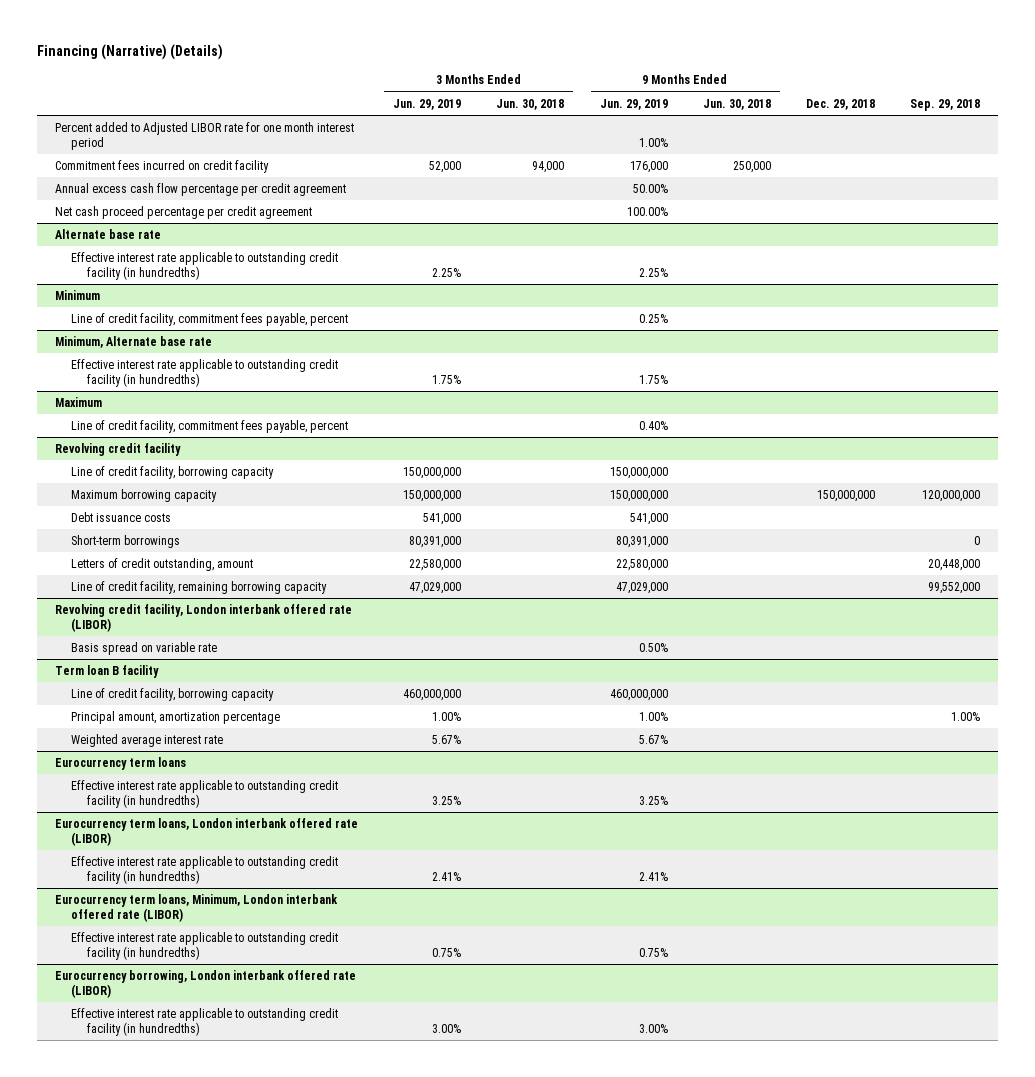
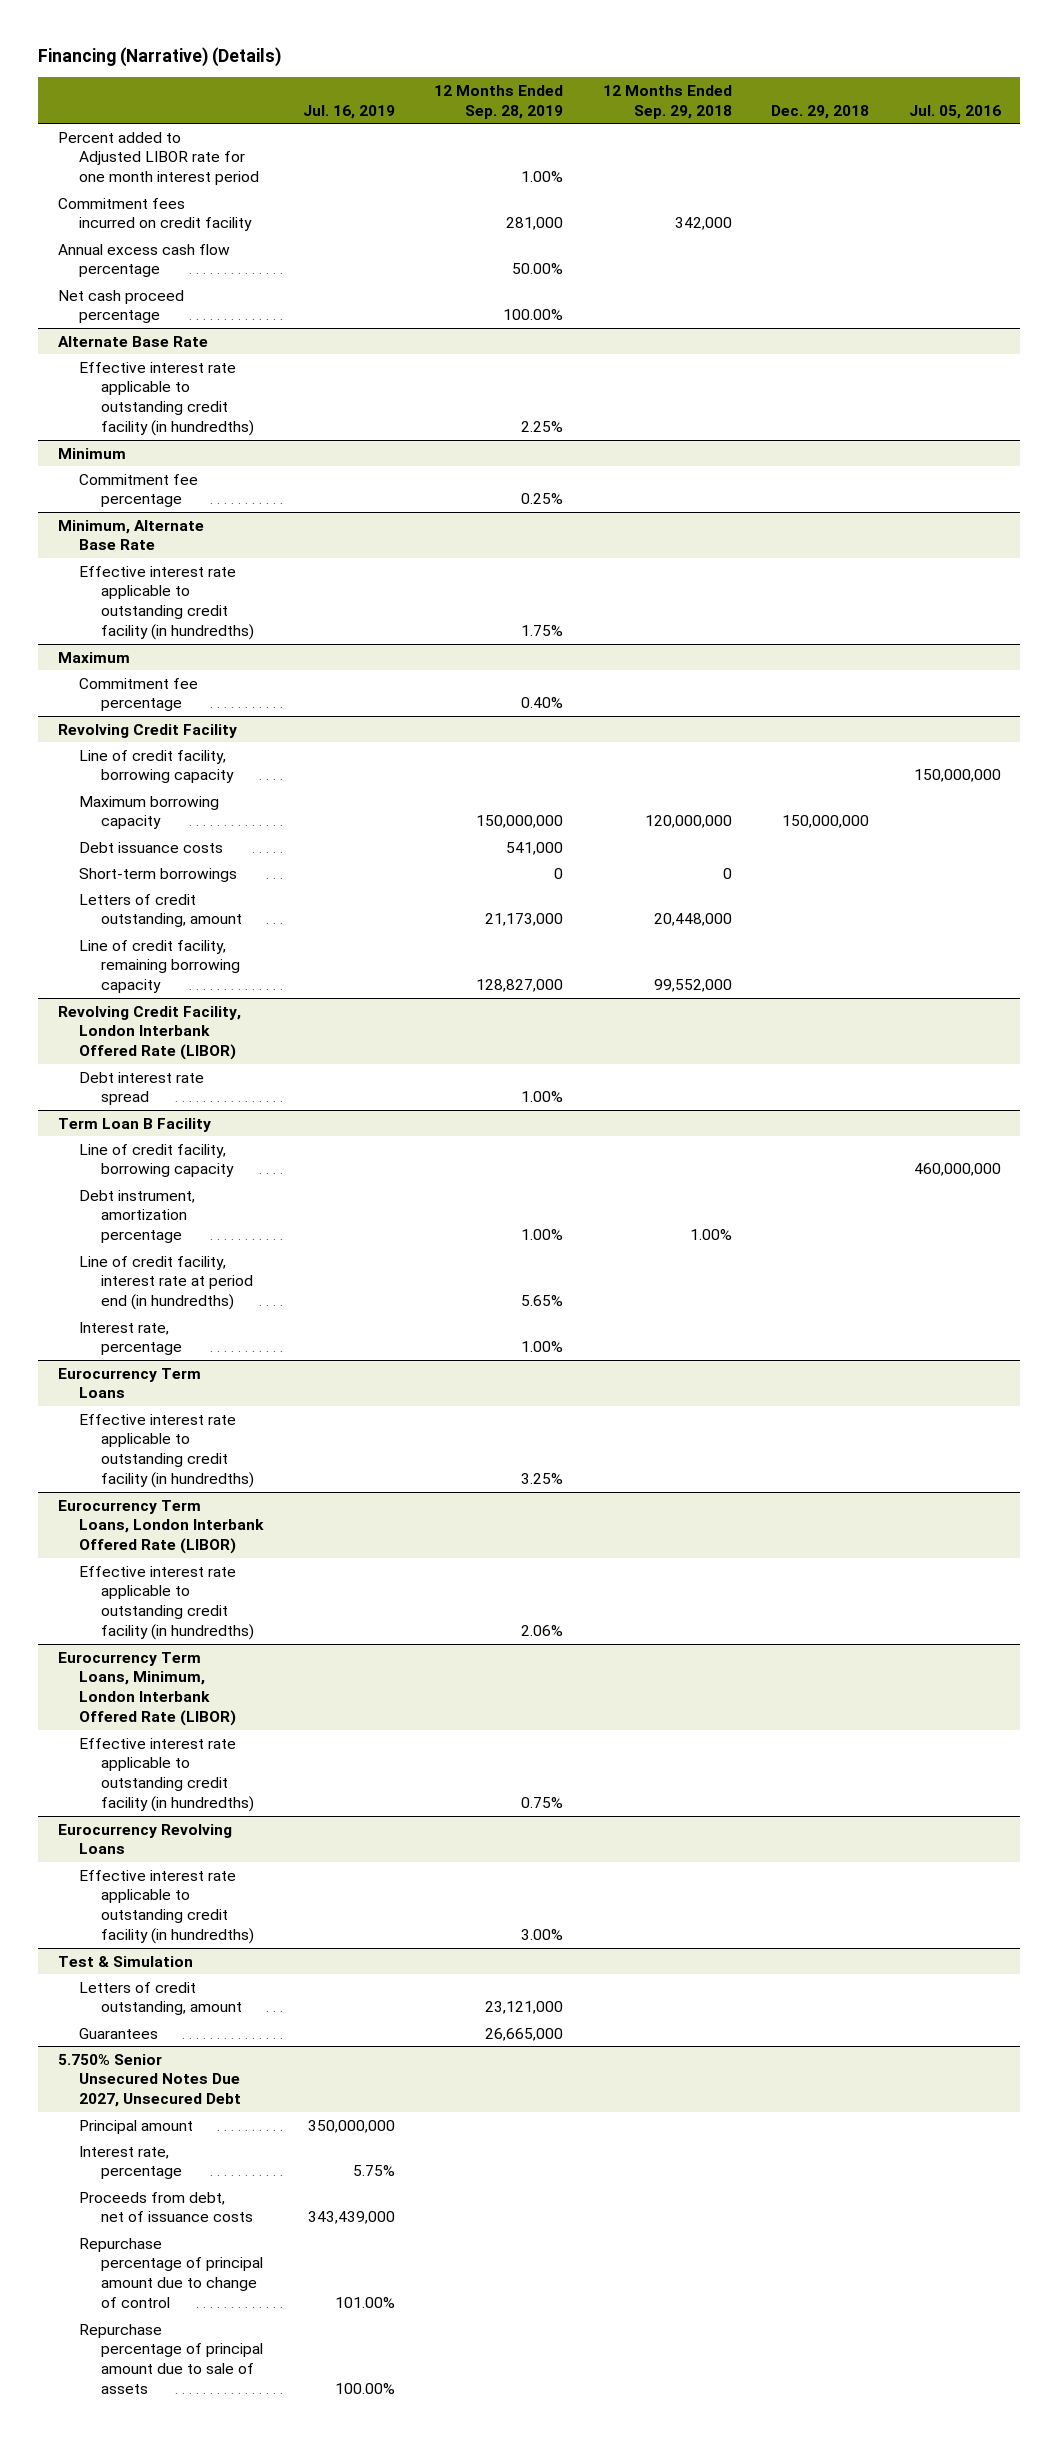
- | 3 Months Ended Jun. 29, 2019 | 3 Months Ended Jun. 30, 2018 | 9 Months Ended Jun. 29, 2019 | 9 Months Ended Jun. 30, 2018 | Dec. 29, 2018 | Sep. 29, 2018
+ | Jul. 16, 2019 | 12 Months Ended Sep. 28, 2019 | 12 Months Ended Sep. 29, 2018 | Dec. 29, 2018 | Jul. 05, 2016
- Annual excess cash flow percentage per credit agreement | | | 50.00% | | |
- Net cash proceed percentage per credit agreement | | | 100.00% | | |
- Alternate base rate
+ Annual excess cash flow percentage | | 50.00% | | |
+ Net cash proceed percentage | | 100.00% | | |
+ Alternate Base Rate
@ Minimum
- Line of credit facility, commitment fees payable, percent | | | 0.25% | | |
- Minimum, Alternate base rate
@ Minimum
+ Commitment fee percentage | | 0.25% | | |
+ Minimum, Alternate Base Rate
@ Maximum
- Line of credit facility, commitment fees payable, percent | | | 0.40% | | |
- Revolving credit facility
@ Maximum
+ Commitment fee percentage | | 0.40% | | |
+ Revolving Credit Facility
- Revolving credit facility, London interbank offered rate (LIBOR)
- Basis spread on variable rate | | | 0.50% | | |
- Term loan B facility
+ Revolving Credit Facility, London Interbank Offered Rate (LIBOR)
+ Debt interest rate spread | | 1.00% | | |
+ Term Loan B Facility
- Principal amount, amortization percentage | 1.00% | | 1.00% | | | 1.00%
- Weighted average interest rate | 5.67% | | 5.67% | | |
- Eurocurrency term loans
+ Debt instrument, amortization percentage | | 1.00% | 1.00% | |
+ Line of credit facility, interest rate at period end (in hundredths) | | 5.65% | | |
+ Interest rate, percentage | | 1.00% | | |
+ Eurocurrency Term Loans
- Eurocurrency term loans, London interbank offered rate (LIBOR)
+ Eurocurrency Term Loans, London Interbank Offered Rate (LIBOR)
- Eurocurrency term loans, Minimum, London interbank offered rate (LIBOR)
+ Eurocurrency Term Loans, Minimum, London Interbank Offered Rate (LIBOR)
- Eurocurrency borrowing, London interbank offered rate (LIBOR)
- Effective interest rate applicable to outstanding credit facility (in hundredths) | 3.00% | | 3.00% | | |
+ Eurocurrency Revolving Loans
+ Effective interest rate applicable to outstanding credit facility (in hundredths) | | 3.00% | | |
+ Test & Simulation
+ Letters of credit outstanding, amount | | 23,121,000 | | |
+ Guarantees | | 26,665,000 | | |
+ 5.750% Senior Unsecured Notes Due 2027, Unsecured Debt
+ Principal amount | 350,000,000 | | | |
+ Interest rate, percentage | 5.75% | | | |
+ Proceeds from debt, net of issuance costs | 343,439,000 | | | |
+ Repurchase percentage of principal amount due to change of control | 101.00% | | | |
+ Repurchase percentage of principal amount due to sale of assets | 100.00% | | | |

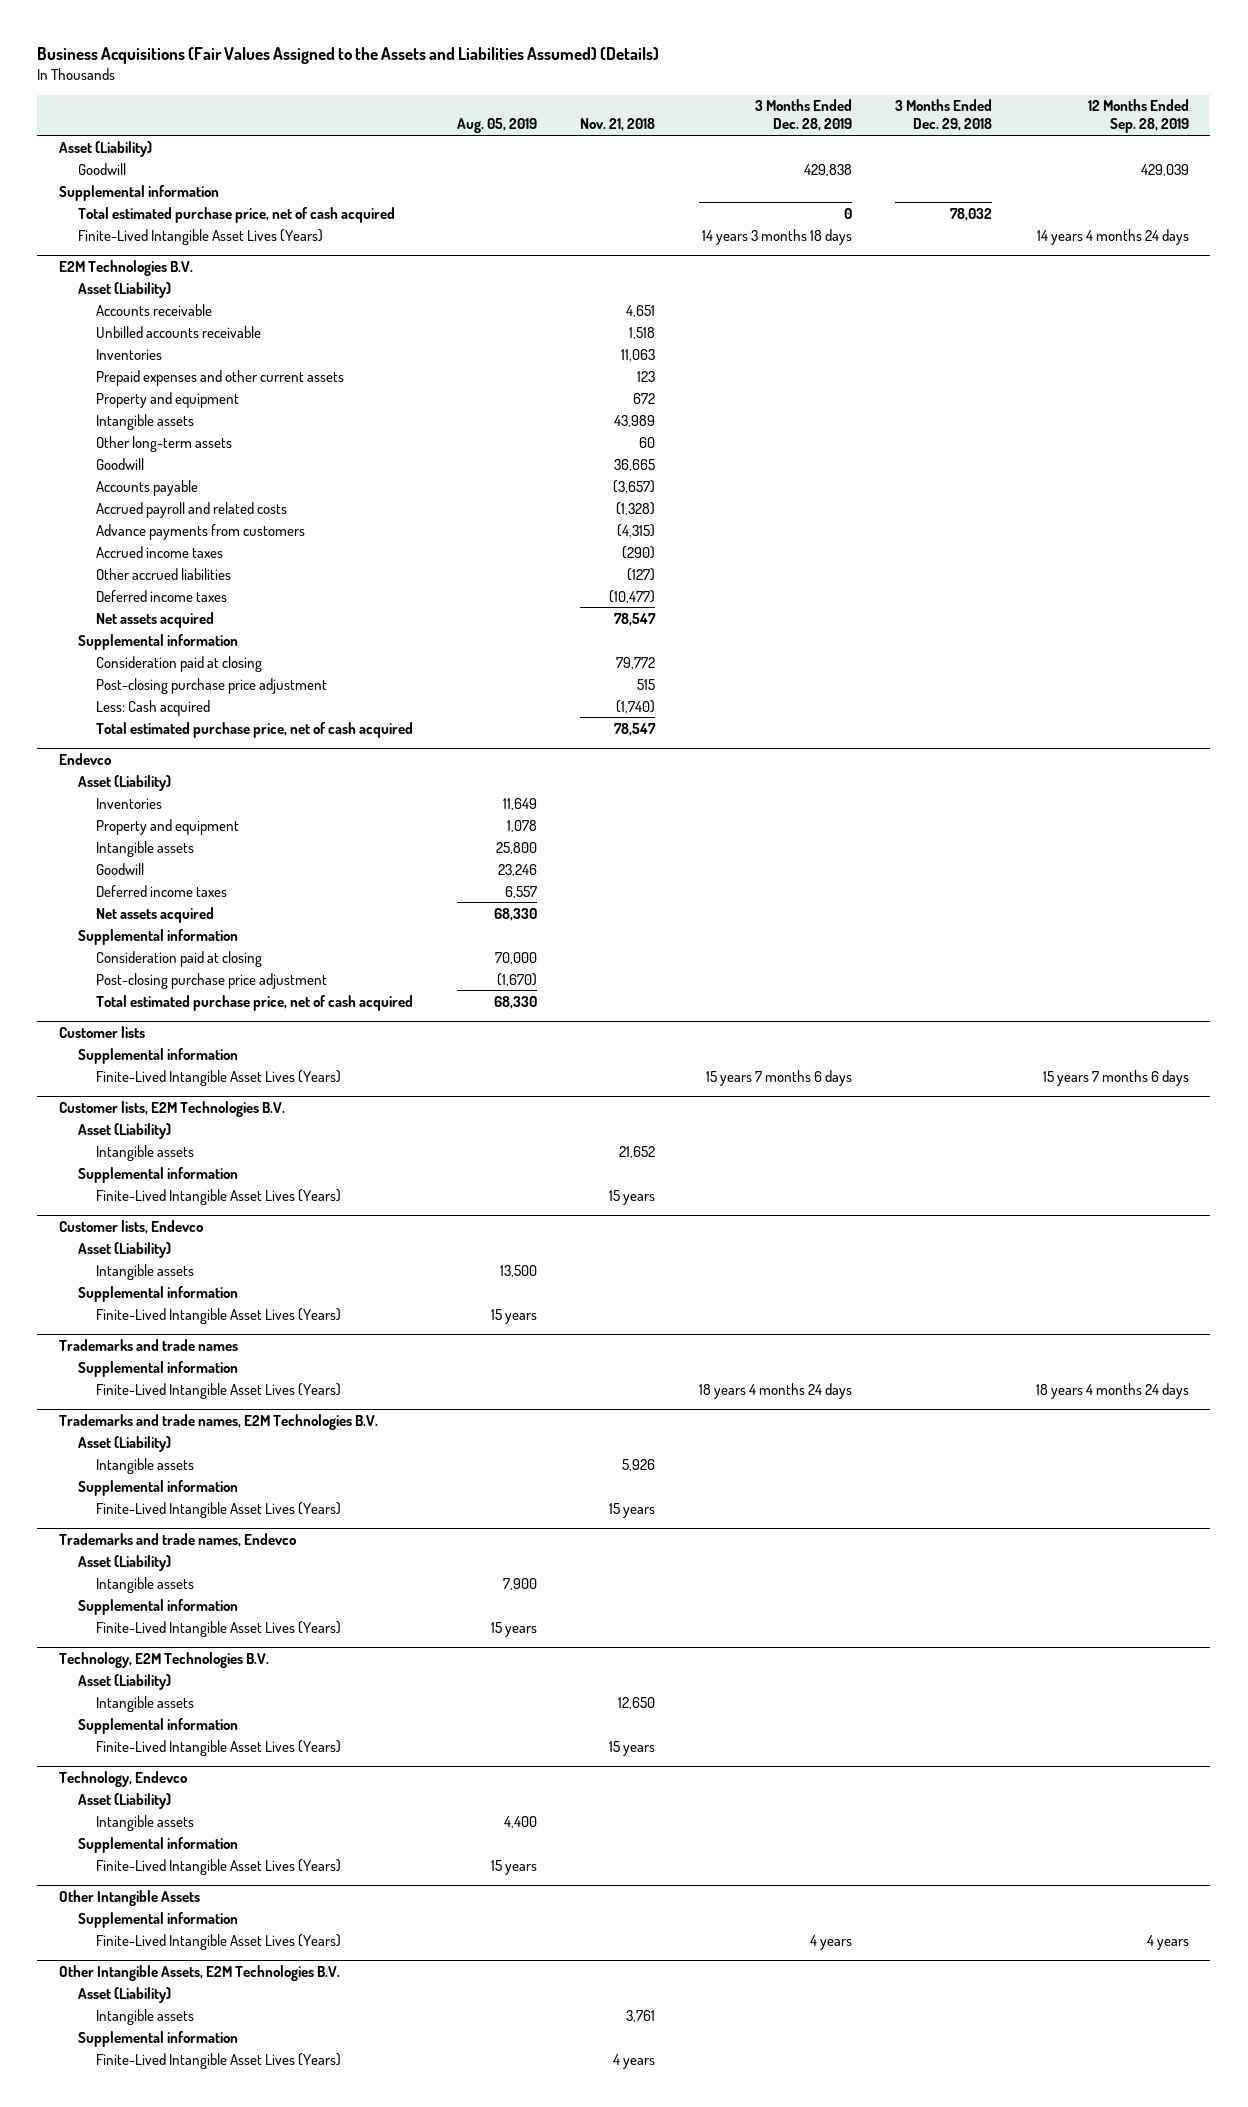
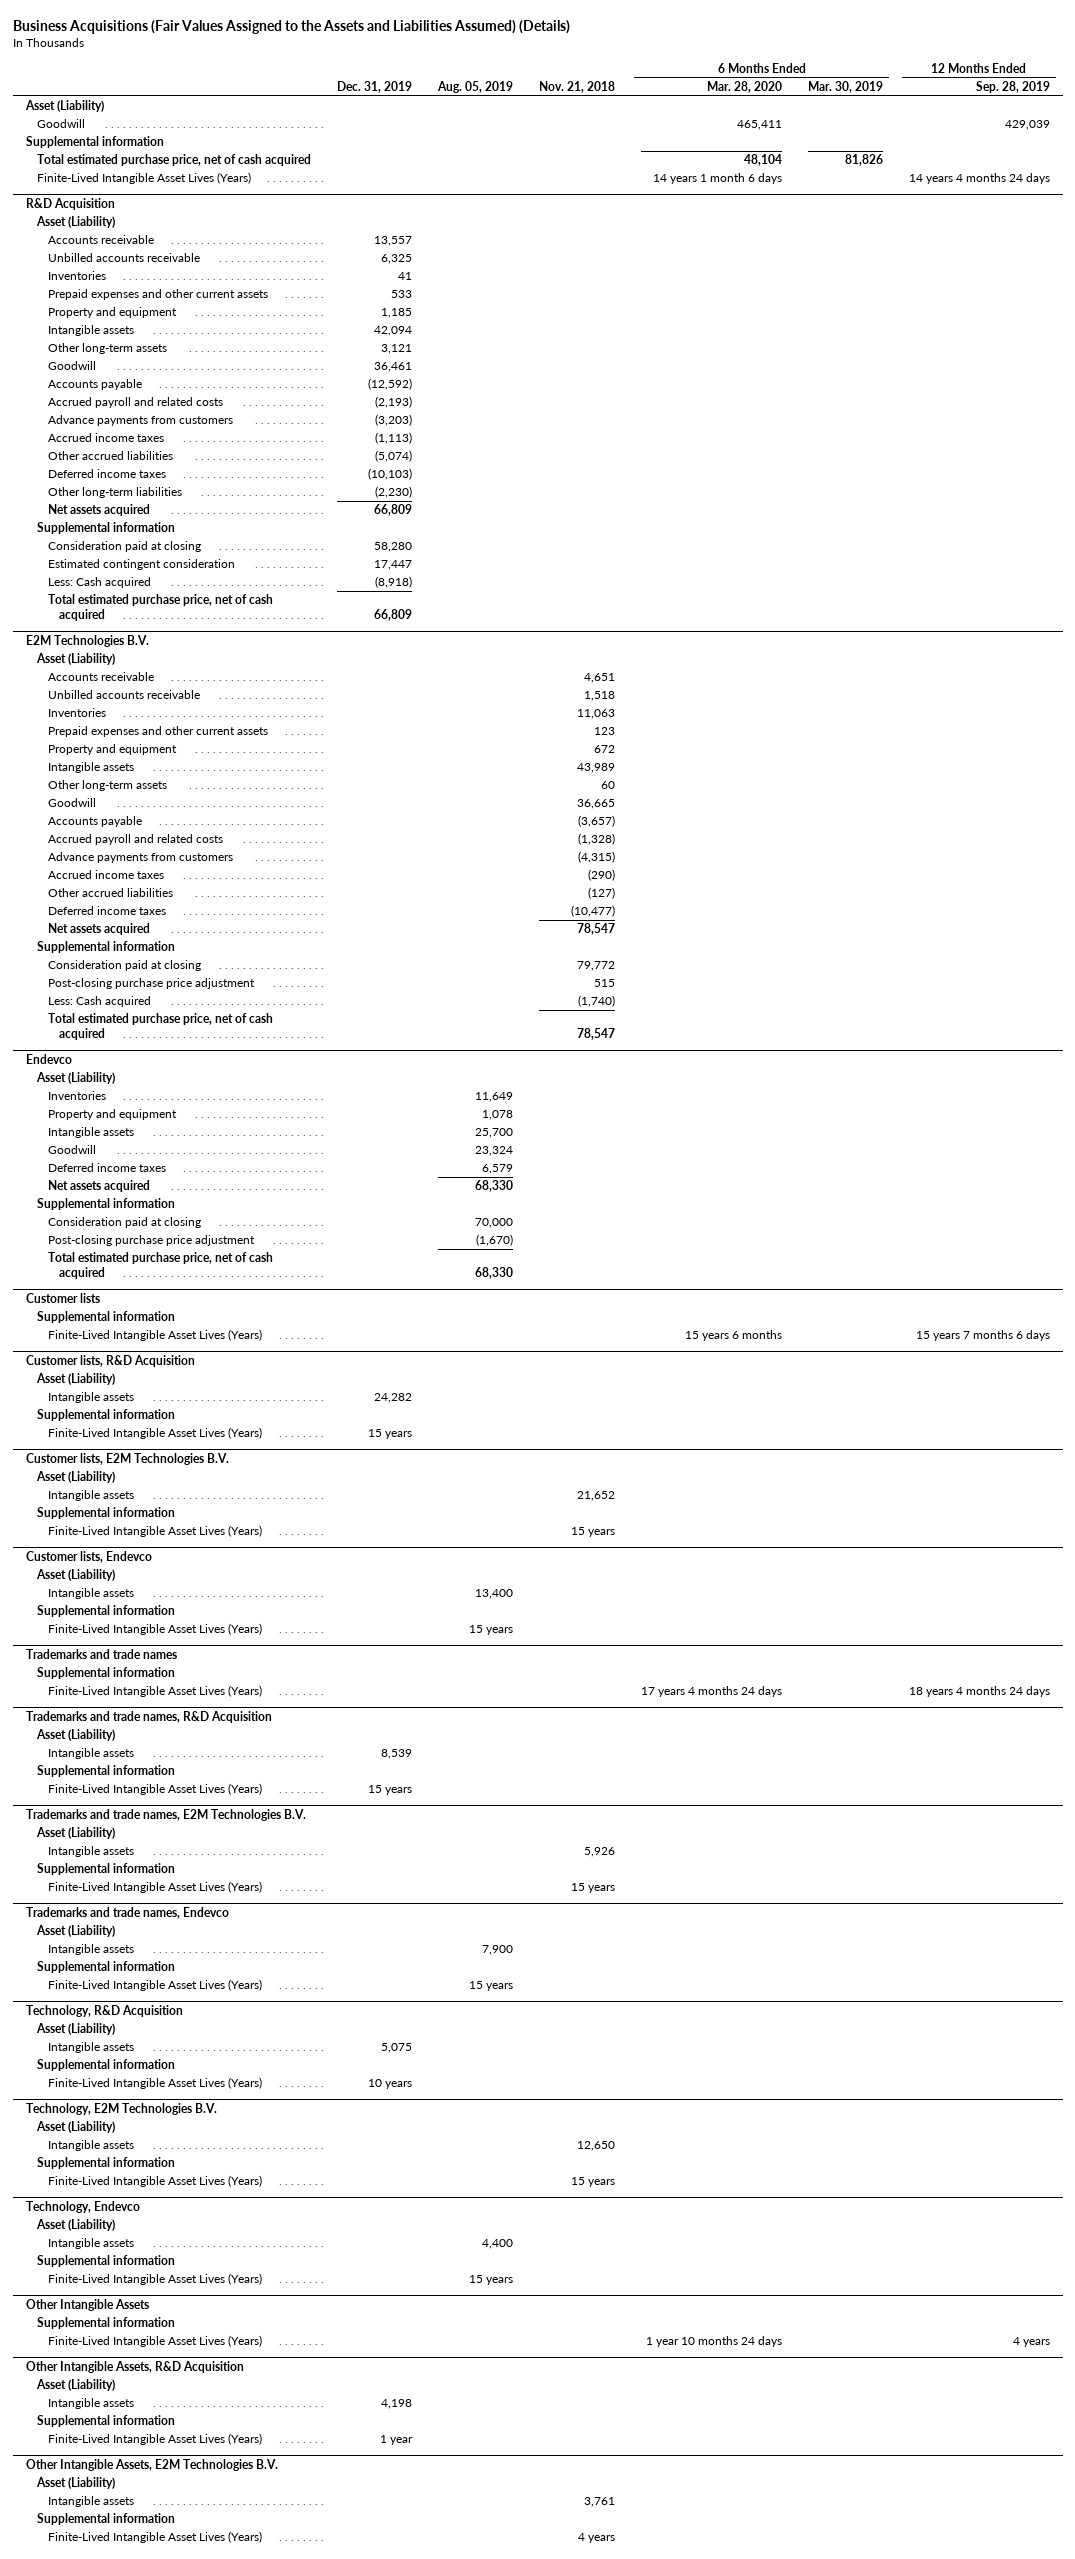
- | Aug. 05, 2019 | Nov. 21, 2018 | 3 Months Ended Dec. 28, 2019 | 3 Months Ended Dec. 29, 2018 | 12 Months Ended Sep. 28, 2019
+ | Dec. 31, 2019 | Aug. 05, 2019 | Nov. 21, 2018 | 6 Months Ended Mar. 28, 2020 | 6 Months Ended Mar. 30, 2019 | 12 Months Ended Sep. 28, 2019
+ R&D Acquisition
+ Asset (Liability)
+ Accounts receivable | 13,557 | | | | |
+ Unbilled accounts receivable | 6,325 | | | | |
+ Inventories | 41 | | | | |
+ Prepaid expenses and other current assets | 533 | | | | |
+ Property and equipment | 1,185 | | | | |
+ Intangible assets | 42,094 | | | | |
+ Other long-term assets | 3,121 | | | | |
+ Goodwill | 36,461 | | | | |
+ Accounts payable | (12,592) | | | | |
+ Accrued payroll and related costs | (2,193) | | | | |
+ Advance payments from customers | (3,203) | | | | |
+ Accrued income taxes | (1,113) | | | | |
+ Other accrued liabilities | (5,074) | | | | |
+ Deferred income taxes | (10,103) | | | | |
+ Other long-term liabilities | (2,230) | | | | |
+ Net assets acquired | 66,809 | | | | |
+ Supplemental information
+ Consideration paid at closing | 58,280 | | | | |
+ Estimated contingent consideration | 17,447 | | | | |
+ Less: Cash acquired | (8,918) | | | | |
+ Total estimated purchase price, net of cash acquired | 66,809 | | | | |
@ Endevco
- Intangible assets | 25,800 | | | |
- Goodwill | 23,246 | | | |
- Deferred income taxes | 6,557 | | | |
+ Intangible assets | | 25,700 | | | |
+ Goodwill | | 23,324 | | | |
+ Deferred income taxes | | 6,579 | | | |
+ Customer lists, R&D Acquisition
+ Asset (Liability)
+ Intangible assets | 24,282 | | | | |
+ Supplemental information
+ Finite-Lived Intangible Asset Lives (Years) | 15 years | | | | |
@ Customer lists, Endevco
- Intangible assets | 13,500 | | | |
+ Intangible assets | | 13,400 | | | |
+ Trademarks and trade names, R&D Acquisition
+ Asset (Liability)
+ Intangible assets | 8,539 | | | | |
+ Supplemental information
+ Finite-Lived Intangible Asset Lives (Years) | 15 years | | | | |
+ Technology, R&D Acquisition
+ Asset (Liability)
+ Intangible assets | 5,075 | | | | |
+ Supplemental information
+ Finite-Lived Intangible Asset Lives (Years) | 10 years | | | | |
+ Other Intangible Assets, R&D Acquisition
+ Asset (Liability)
+ Intangible assets | 4,198 | | | | |
+ Supplemental information
+ Finite-Lived Intangible Asset Lives (Years) | 1 year | | | | |

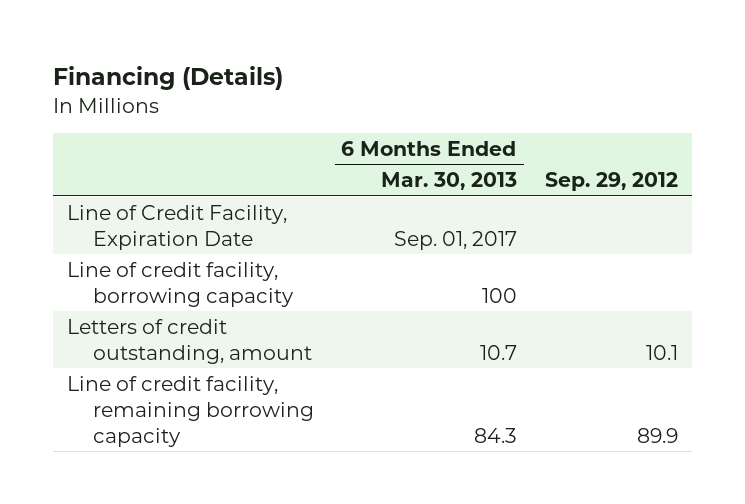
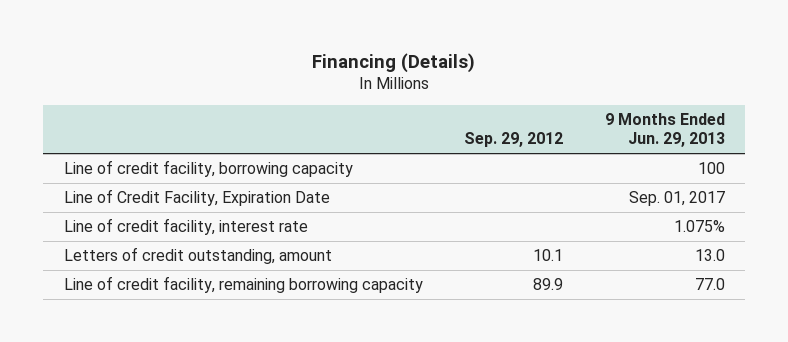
- | 6 Months Ended Mar. 30, 2013 | Sep. 29, 2012
+ | Sep. 29, 2012 | 9 Months Ended Jun. 29, 2013
moved down: Line of Credit Facility, Expiration Date | | Sep. 01, 2017
+ Line of credit facility, interest rate | | 1.075%

